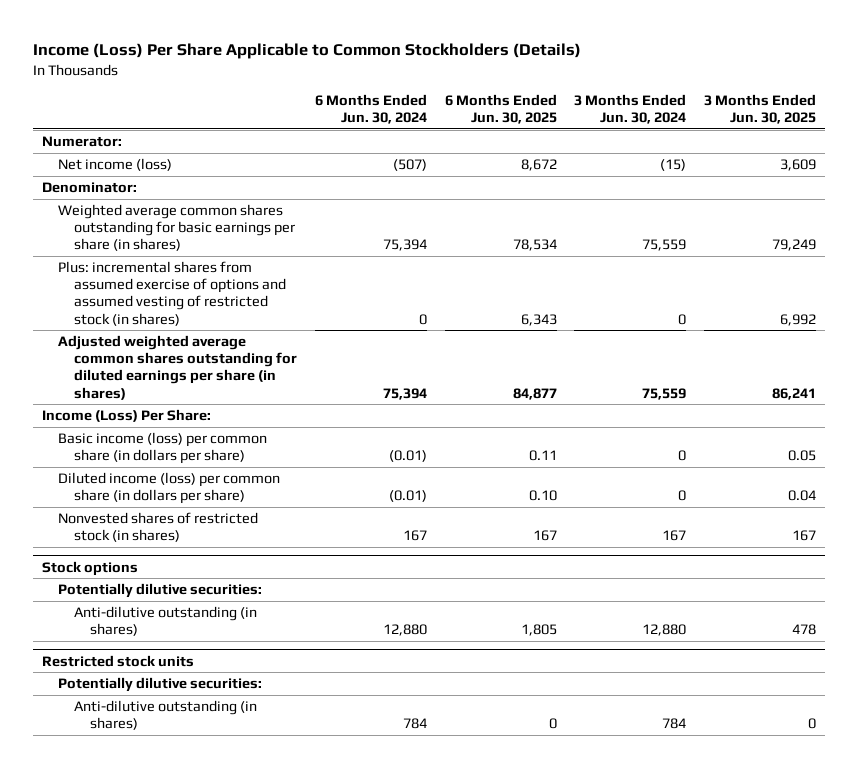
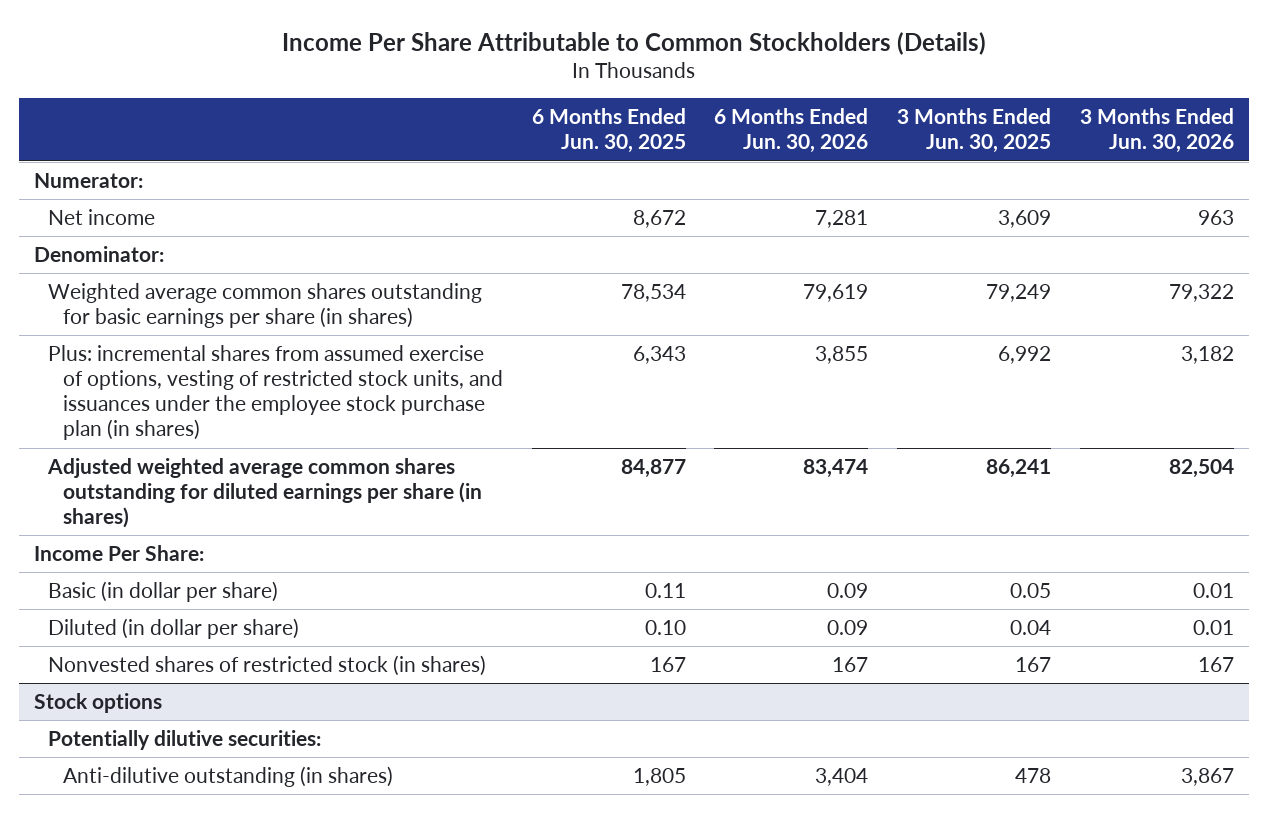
- Income (Loss) Per Share Applicable to Common Stockholders (Details)
+ Income Per Share Attributable to Common Stockholders (Details)
- | 6 Months Ended Jun. 30, 2024 | 6 Months Ended Jun. 30, 2025 | 3 Months Ended Jun. 30, 2024 | 3 Months Ended Jun. 30, 2025
+ | 6 Months Ended Jun. 30, 2025 | 6 Months Ended Jun. 30, 2026 | 3 Months Ended Jun. 30, 2025 | 3 Months Ended Jun. 30, 2026
- Net income (loss) | (507) | 8,672 | (15) | 3,609
+ Net income | 8,672 | 7,281 | 3,609 | 963
- Plus: incremental shares from assumed exercise of options and assumed vesting of restricted stock (in shares) | 0 | 6,343 | 0 | 6,992
+ Plus: incremental shares from assumed exercise of options, vesting of restricted stock units, and issuances under the employee stock purchase plan (in shares) | 6,343 | 3,855 | 6,992 | 3,182
- Income (Loss) Per Share:
- Basic income (loss) per common share (in dollars per share) | (0.01) | 0.11 | 0 | 0.05
- Diluted income (loss) per common share (in dollars per share) | (0.01) | 0.10 | 0 | 0.04
+ Income Per Share:
+ Basic (in dollar per share) | 0.11 | 0.09 | 0.05 | 0.01
+ Diluted (in dollar per share) | 0.10 | 0.09 | 0.04 | 0.01
- Restricted stock units
- Potentially dilutive securities:
- Anti-dilutive outstanding (in shares) | 784 | 0 | 784 | 0

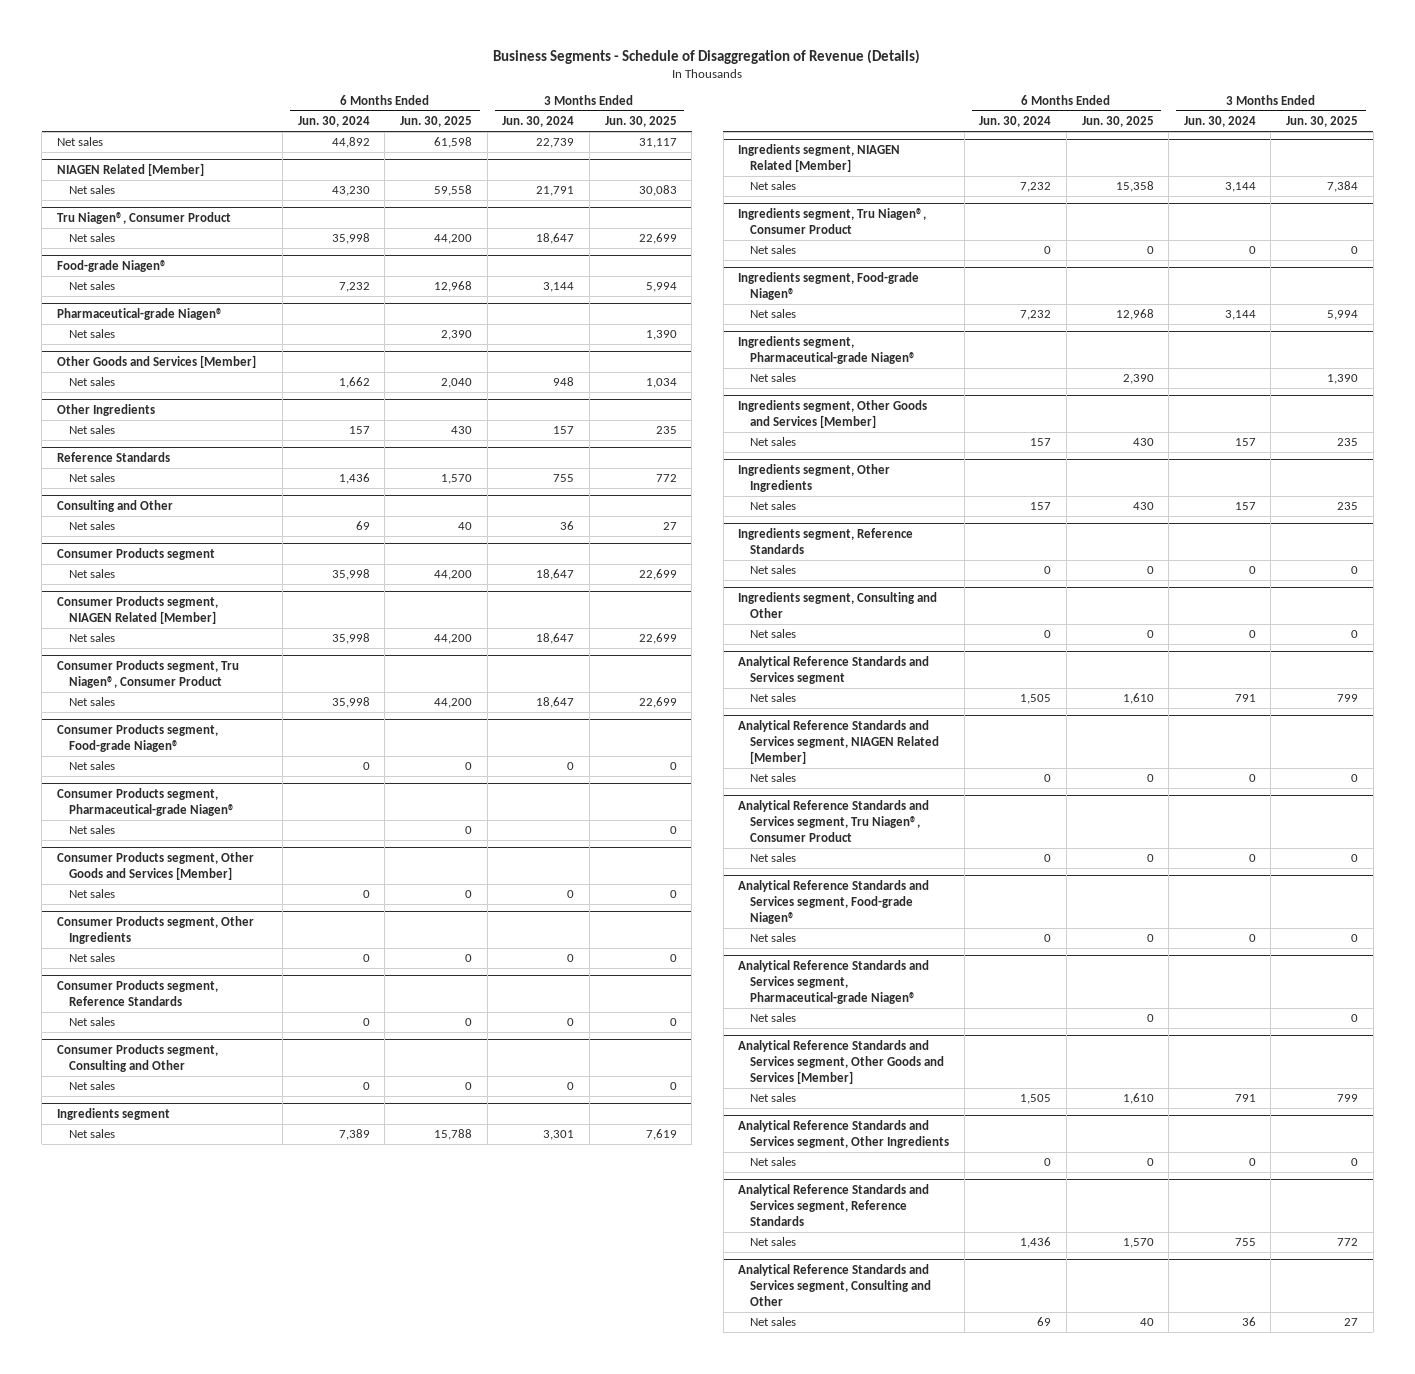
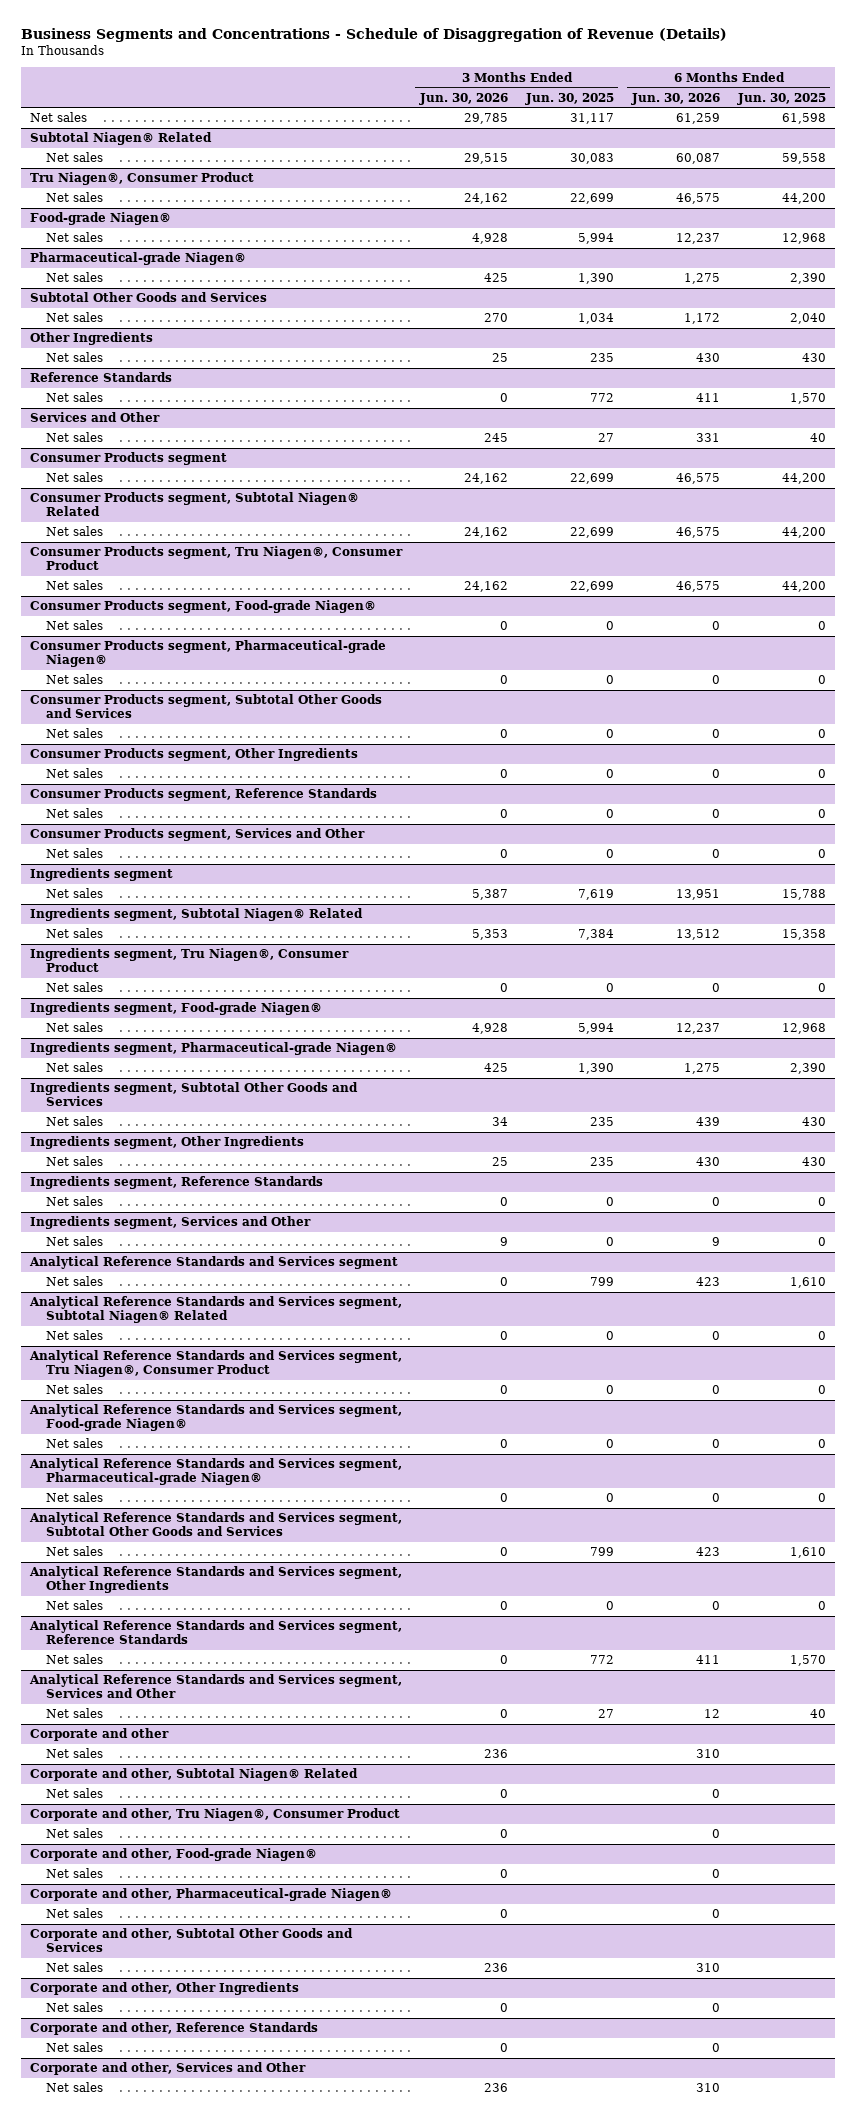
- Business Segments - Schedule of Disaggregation of Revenue (Details)
+ Business Segments and Concentrations - Schedule of Disaggregation of Revenue (Details)
- | 6 Months Ended Jun. 30, 2024 | 6 Months Ended Jun. 30, 2025 | 3 Months Ended Jun. 30, 2024 | 3 Months Ended Jun. 30, 2025
+ | 3 Months Ended Jun. 30, 2026 | 3 Months Ended Jun. 30, 2025 | 6 Months Ended Jun. 30, 2026 | 6 Months Ended Jun. 30, 2025
- NIAGEN Related [Member]
+ Subtotal Niagen® Related
- Other Goods and Services [Member]
+ Subtotal Other Goods and Services
- Consulting and Other
+ Services and Other
- Consumer Products segment, NIAGEN Related [Member]
+ Consumer Products segment, Subtotal Niagen® Related
- Consumer Products segment, Other Goods and Services [Member]
+ Consumer Products segment, Subtotal Other Goods and Services
- Consumer Products segment, Consulting and Other
+ Consumer Products segment, Services and Other
- Ingredients segment, NIAGEN Related [Member]
+ Ingredients segment, Subtotal Niagen® Related
- Ingredients segment, Other Goods and Services [Member]
+ Ingredients segment, Subtotal Other Goods and Services
- Ingredients segment, Consulting and Other
+ Ingredients segment, Services and Other
- Analytical Reference Standards and Services segment, NIAGEN Related [Member]
+ Analytical Reference Standards and Services segment, Subtotal Niagen® Related
- Analytical Reference Standards and Services segment, Other Goods and Services [Member]
+ Analytical Reference Standards and Services segment, Subtotal Other Goods and Services
- Analytical Reference Standards and Services segment, Consulting and Other
+ Analytical Reference Standards and Services segment, Services and Other
+ Corporate and other
+ Net sales | 236 | | 310 |
+ Corporate and other, Subtotal Niagen® Related
+ Net sales | 0 | | 0 |
+ Corporate and other, Tru Niagen®, Consumer Product
+ Net sales | 0 | | 0 |
+ Corporate and other, Food-grade Niagen®
+ Net sales | 0 | | 0 |
+ Corporate and other, Pharmaceutical-grade Niagen®
+ Net sales | 0 | | 0 |
+ Corporate and other, Subtotal Other Goods and Services
+ Net sales | 236 | | 310 |
+ Corporate and other, Other Ingredients
+ Net sales | 0 | | 0 |
+ Corporate and other, Reference Standards
+ Net sales | 0 | | 0 |
+ Corporate and other, Services and Other
+ Net sales | 236 | | 310 |

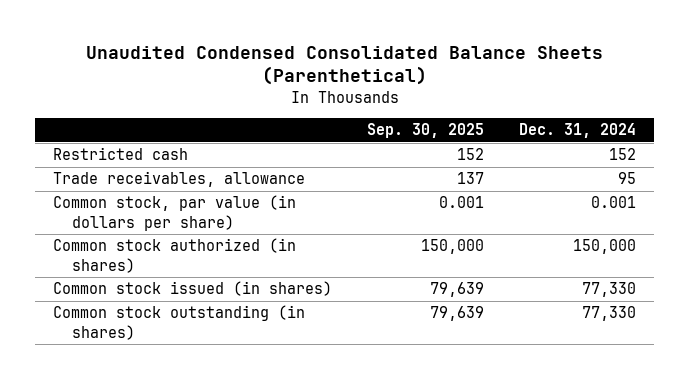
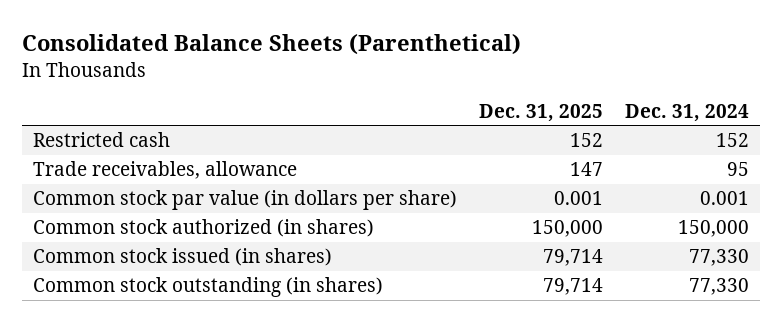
- Unaudited Condensed Consolidated Balance Sheets (Parenthetical)
+ Consolidated Balance Sheets (Parenthetical)
- | Sep. 30, 2025 | Dec. 31, 2024
+ | Dec. 31, 2025 | Dec. 31, 2024
- Common stock, par value (in dollars per share) | 0.001 | 0.001
+ Common stock par value (in dollars per share) | 0.001 | 0.001

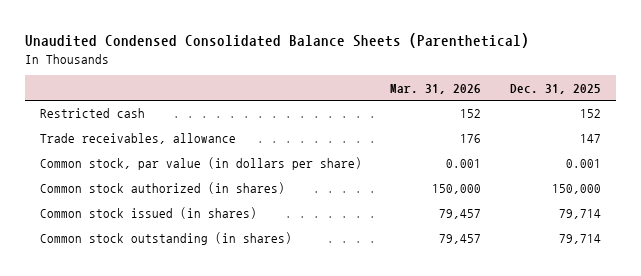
- Consolidated Balance Sheets (Parenthetical)
+ Unaudited Condensed Consolidated Balance Sheets (Parenthetical)
- | Dec. 31, 2025 | Dec. 31, 2024
+ | Mar. 31, 2026 | Dec. 31, 2025
- Common stock par value (in dollars per share) | 0.001 | 0.001
+ Common stock, par value (in dollars per share) | 0.001 | 0.001

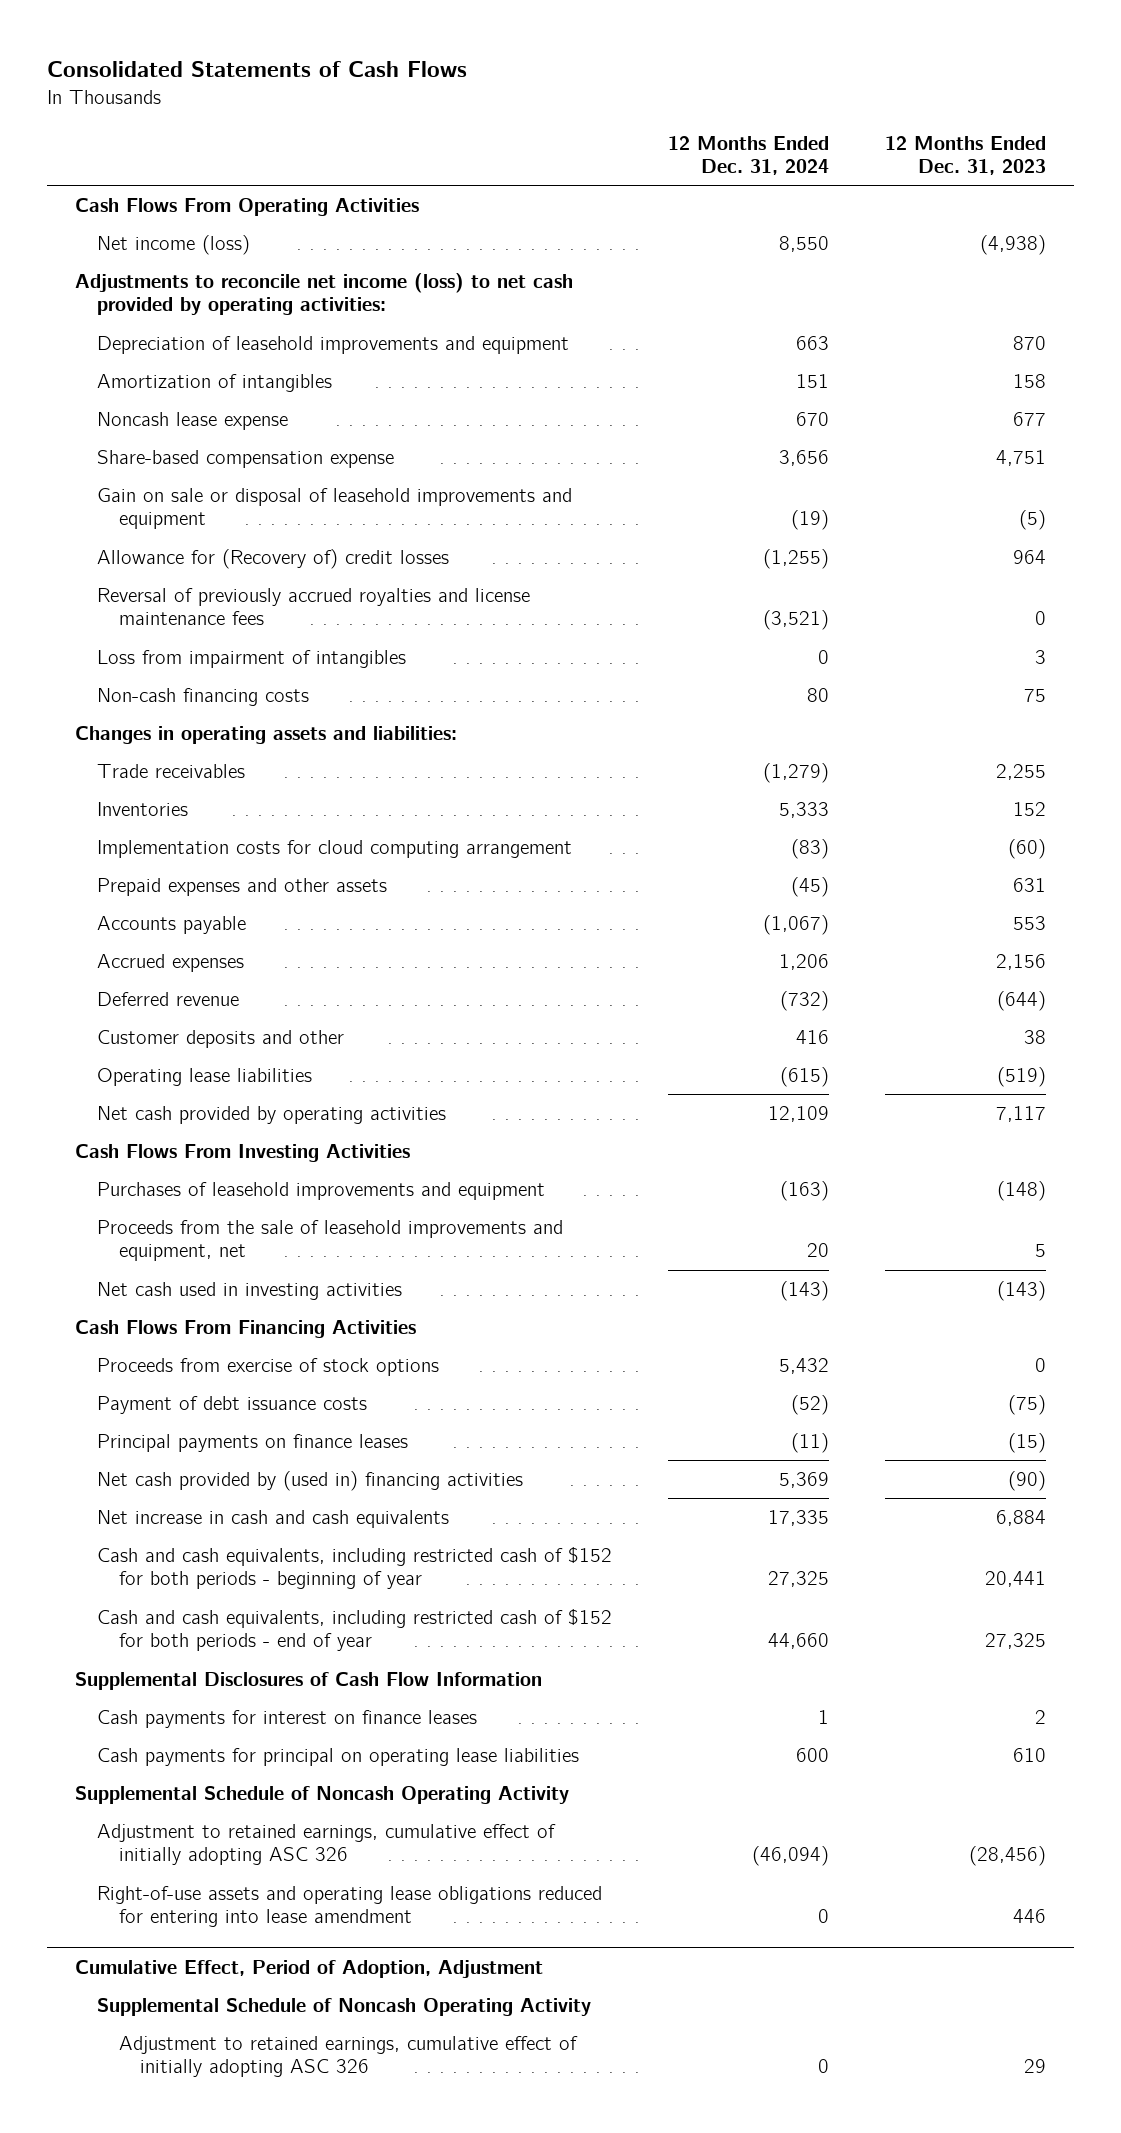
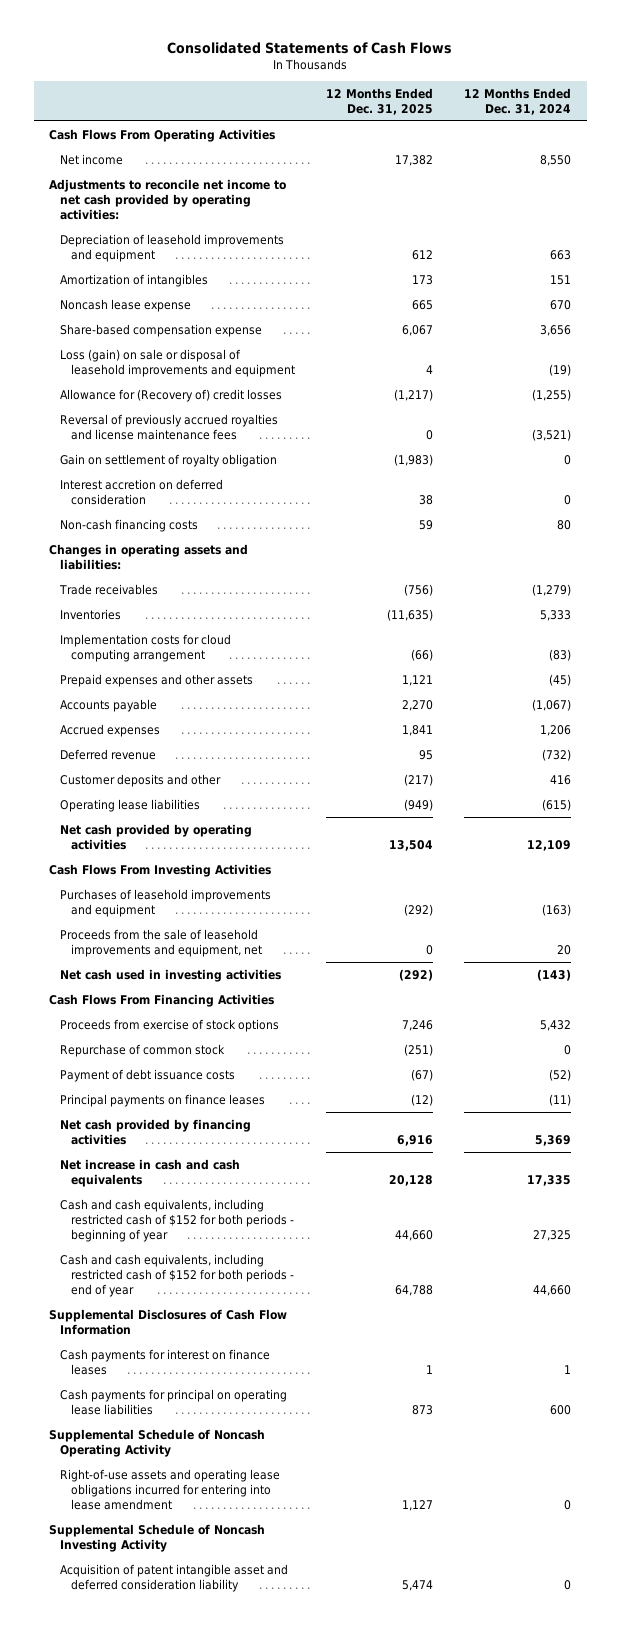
- | 12 Months Ended Dec. 31, 2024 | 12 Months Ended Dec. 31, 2023
+ | 12 Months Ended Dec. 31, 2025 | 12 Months Ended Dec. 31, 2024
- Net income (loss) | 8,550 | (4,938)
- Adjustments to reconcile net income (loss) to net cash provided by operating activities:
+ Net income | 17,382 | 8,550
+ Adjustments to reconcile net income to net cash provided by operating activities:
- Gain on sale or disposal of leasehold improvements and equipment | (19) | (5)
+ Loss (gain) on sale or disposal of leasehold improvements and equipment | 4 | (19)
- Loss from impairment of intangibles | 0 | 3
+ Gain on settlement of royalty obligation | (1,983) | 0
+ Interest accretion on deferred consideration | 38 | 0
+ Repurchase of common stock | (251) | 0
- Net cash provided by (used in) financing activities | 5,369 | (90)
+ Net cash provided by financing activities | 6,916 | 5,369
- Adjustment to retained earnings, cumulative effect of initially adopting ASC 326 | (46,094) | (28,456)
- Right-of-use assets and operating lease obligations reduced for entering into lease amendment | 0 | 446
- Cumulative Effect, Period of Adoption, Adjustment
- Supplemental Schedule of Noncash Operating Activity
- Adjustment to retained earnings, cumulative effect of initially adopting ASC 326 | 0 | 29
+ Right-of-use assets and operating lease obligations incurred for entering into lease amendment | 1,127 | 0
+ Supplemental Schedule of Noncash Investing Activity
+ Acquisition of patent intangible asset and deferred consideration liability | 5,474 | 0

